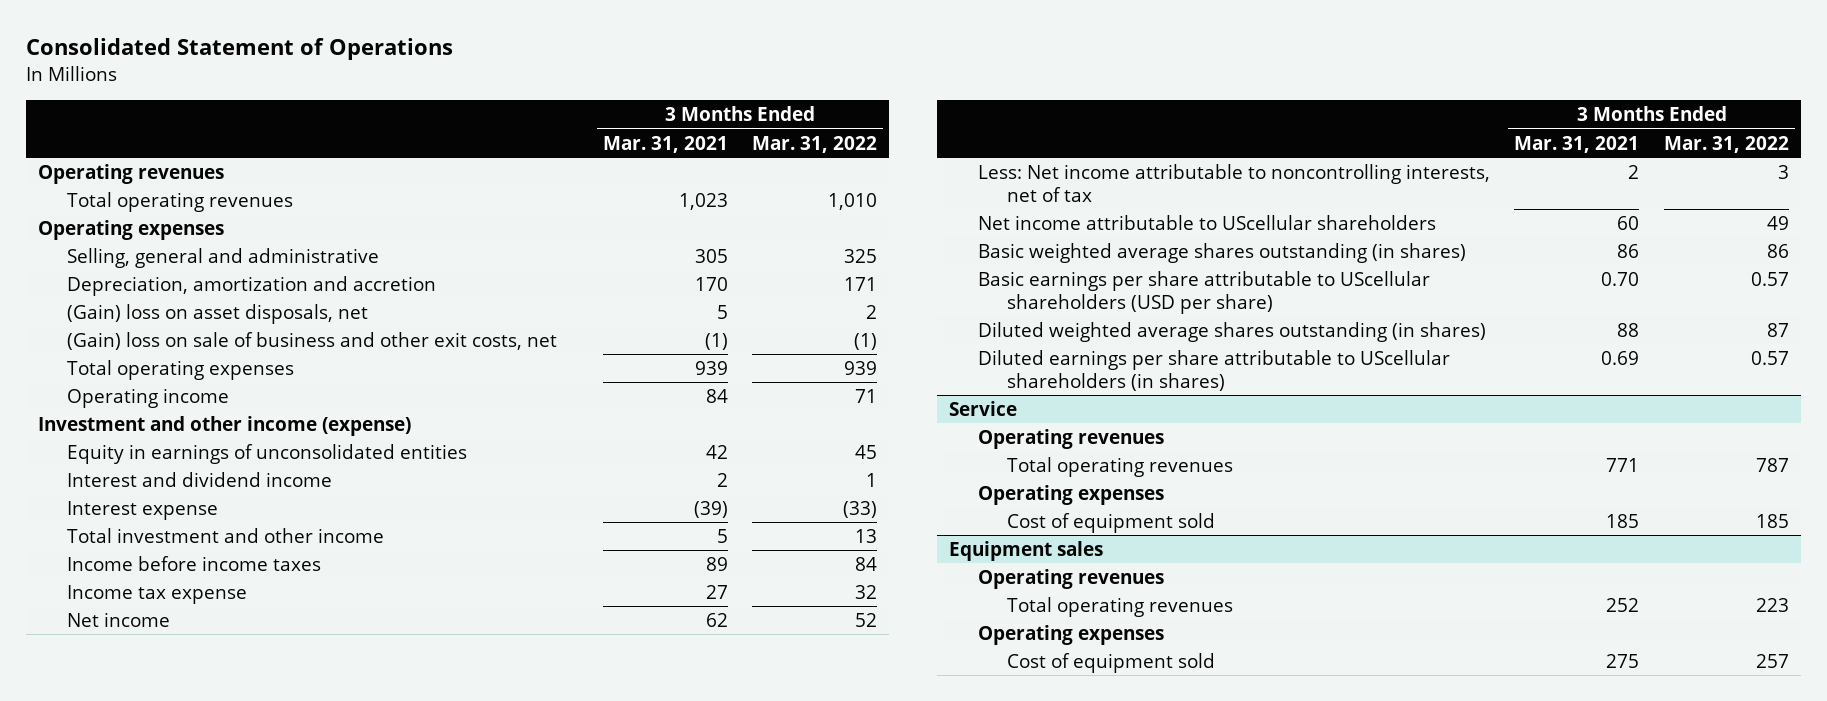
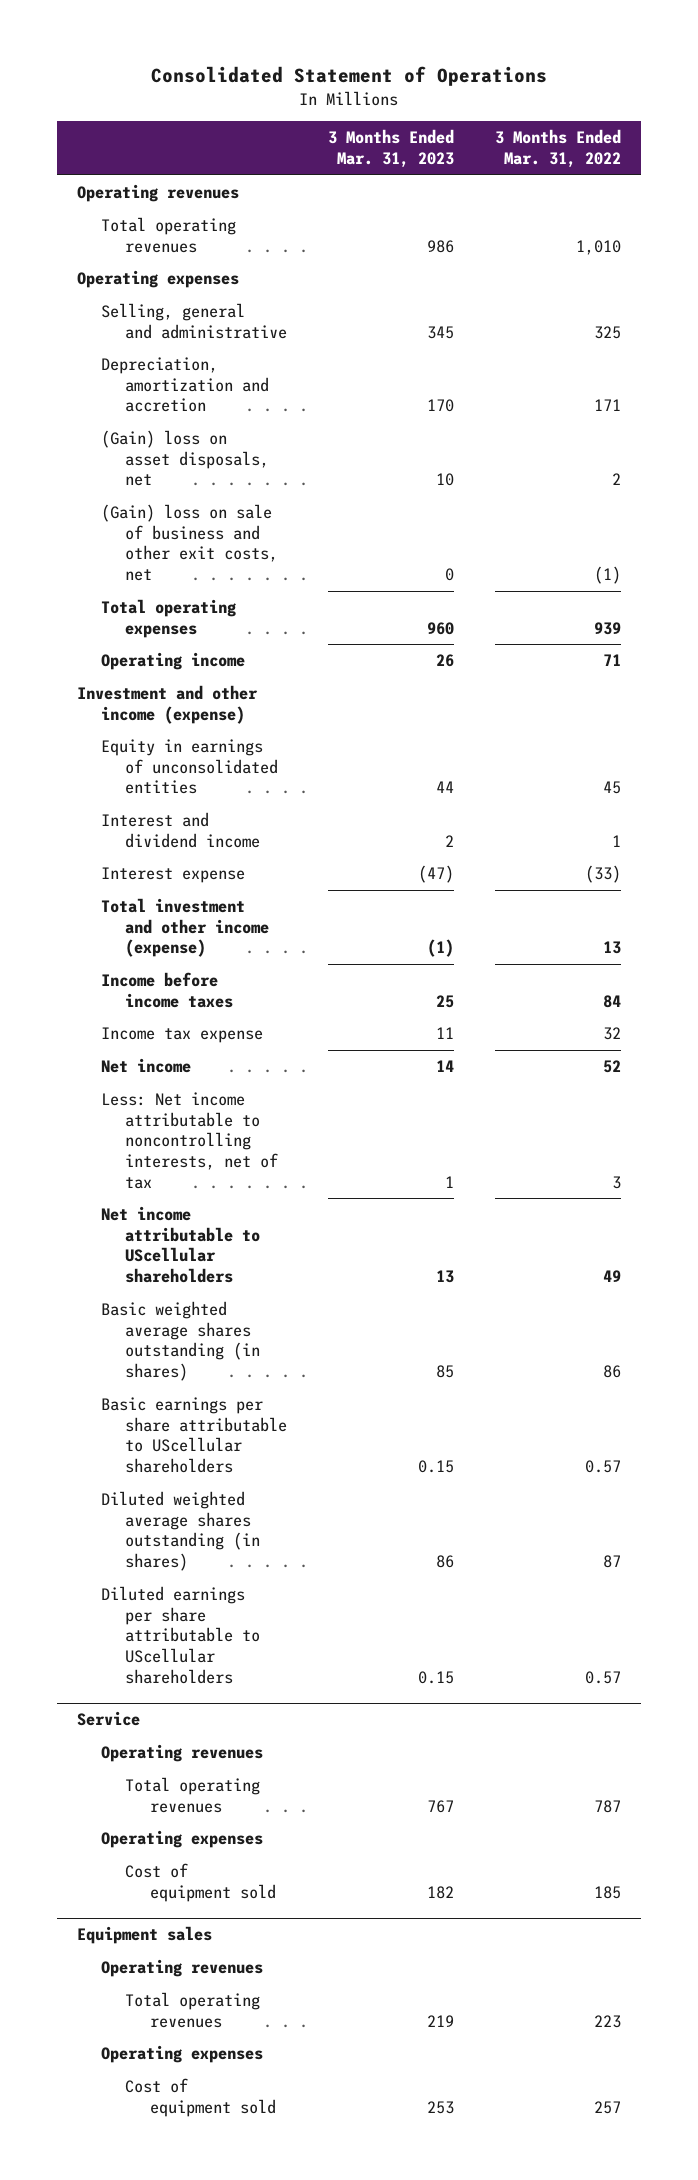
- | 3 Months Ended Mar. 31, 2021 | 3 Months Ended Mar. 31, 2022
+ | 3 Months Ended Mar. 31, 2023 | 3 Months Ended Mar. 31, 2022
- Total investment and other income | 5 | 13
+ Total investment and other income (expense) | (1) | 13
- Basic earnings per share attributable to UScellular shareholders (USD per share) | 0.70 | 0.57
+ Basic earnings per share attributable to UScellular shareholders | 0.15 | 0.57
- Diluted earnings per share attributable to UScellular shareholders (in shares) | 0.69 | 0.57
+ Diluted earnings per share attributable to UScellular shareholders | 0.15 | 0.57

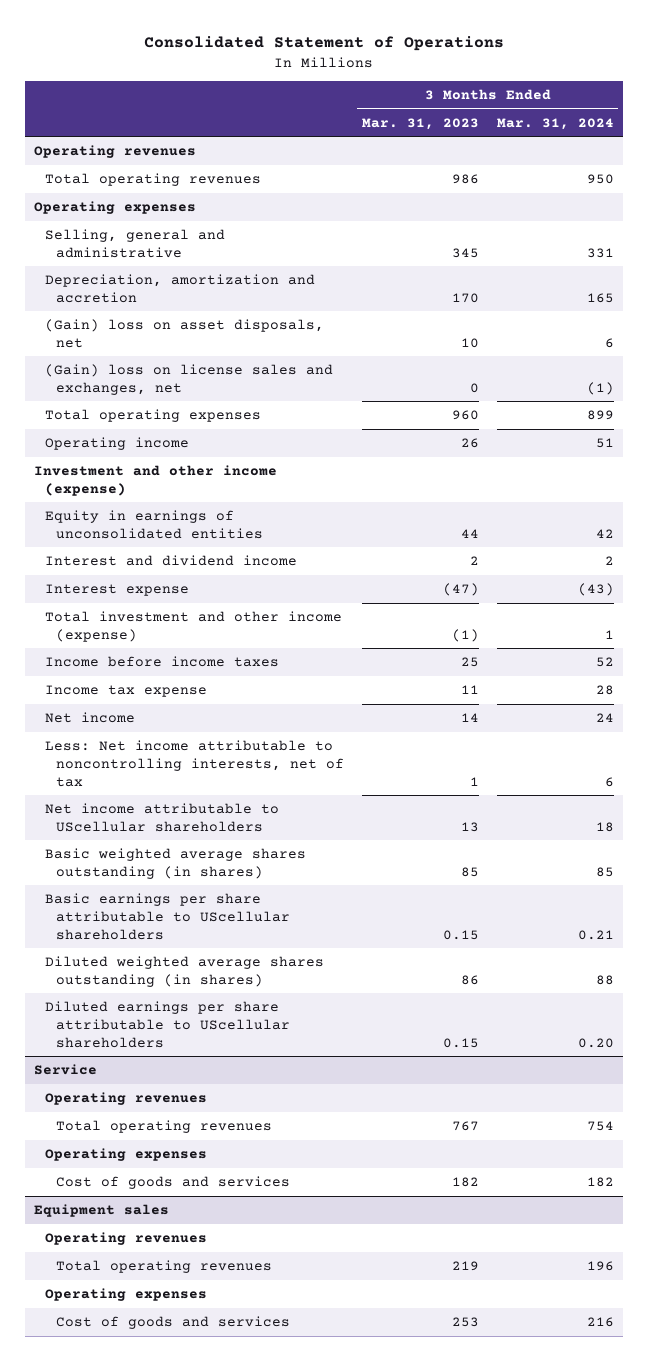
- | 3 Months Ended Mar. 31, 2023 | 3 Months Ended Mar. 31, 2022
+ | 3 Months Ended Mar. 31, 2023 | 3 Months Ended Mar. 31, 2024
- (Gain) loss on sale of business and other exit costs, net | 0 | (1)
+ (Gain) loss on license sales and exchanges, net | 0 | (1)
@ Service
- Cost of equipment sold | 182 | 185
+ Cost of goods and services | 182 | 182
@ Equipment sales
- Cost of equipment sold | 253 | 257
+ Cost of goods and services | 253 | 216

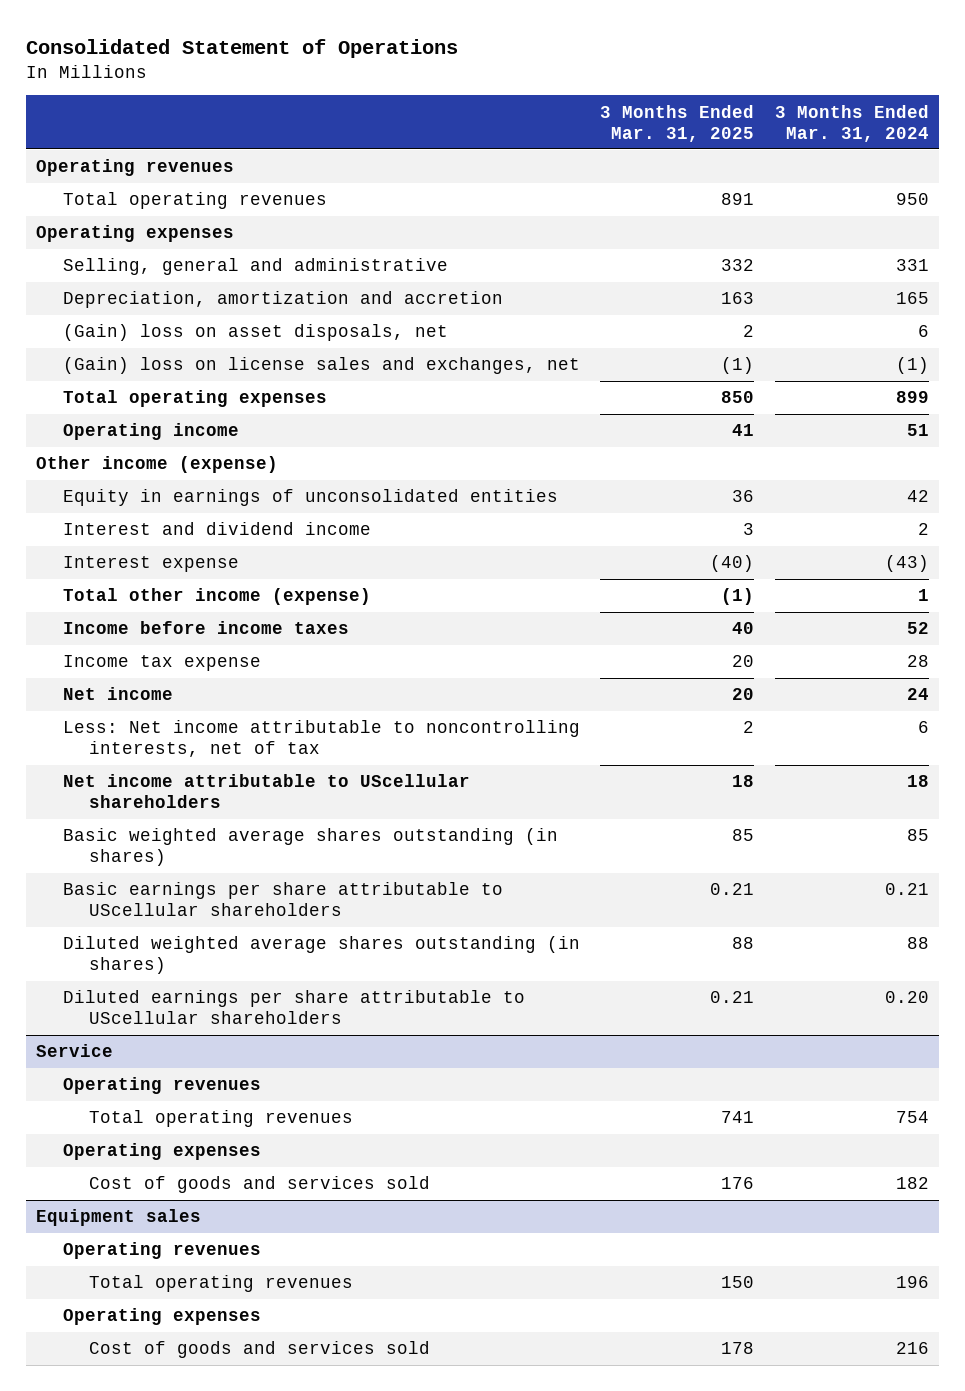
- | 3 Months Ended Mar. 31, 2023 | 3 Months Ended Mar. 31, 2024
+ | 3 Months Ended Mar. 31, 2025 | 3 Months Ended Mar. 31, 2024
- Investment and other income (expense)
+ Other income (expense)
- Total investment and other income (expense) | (1) | 1
+ Total other income (expense) | (1) | 1
@ Service
- Cost of goods and services | 182 | 182
+ Cost of goods and services sold | 176 | 182
@ Equipment sales
- Cost of goods and services | 253 | 216
+ Cost of goods and services sold | 178 | 216

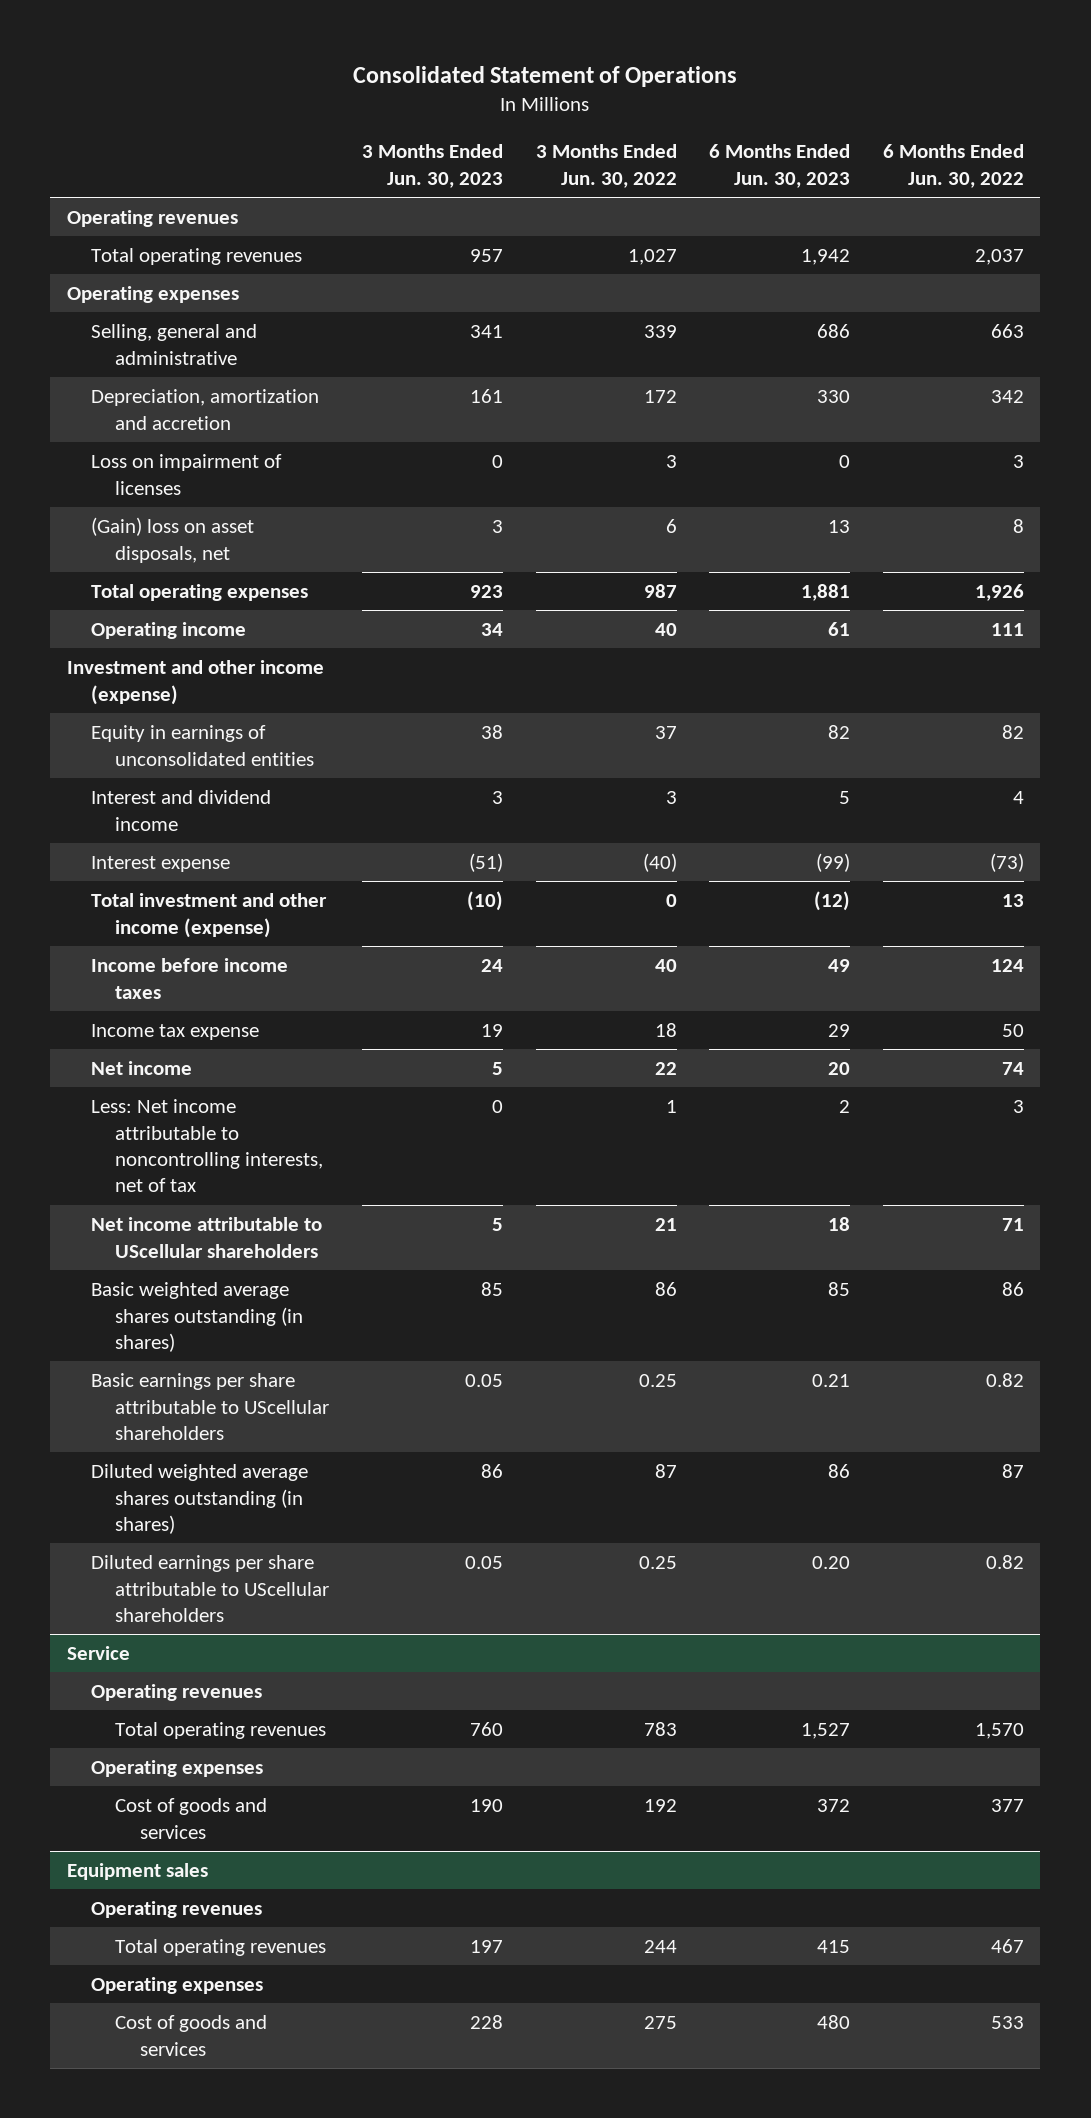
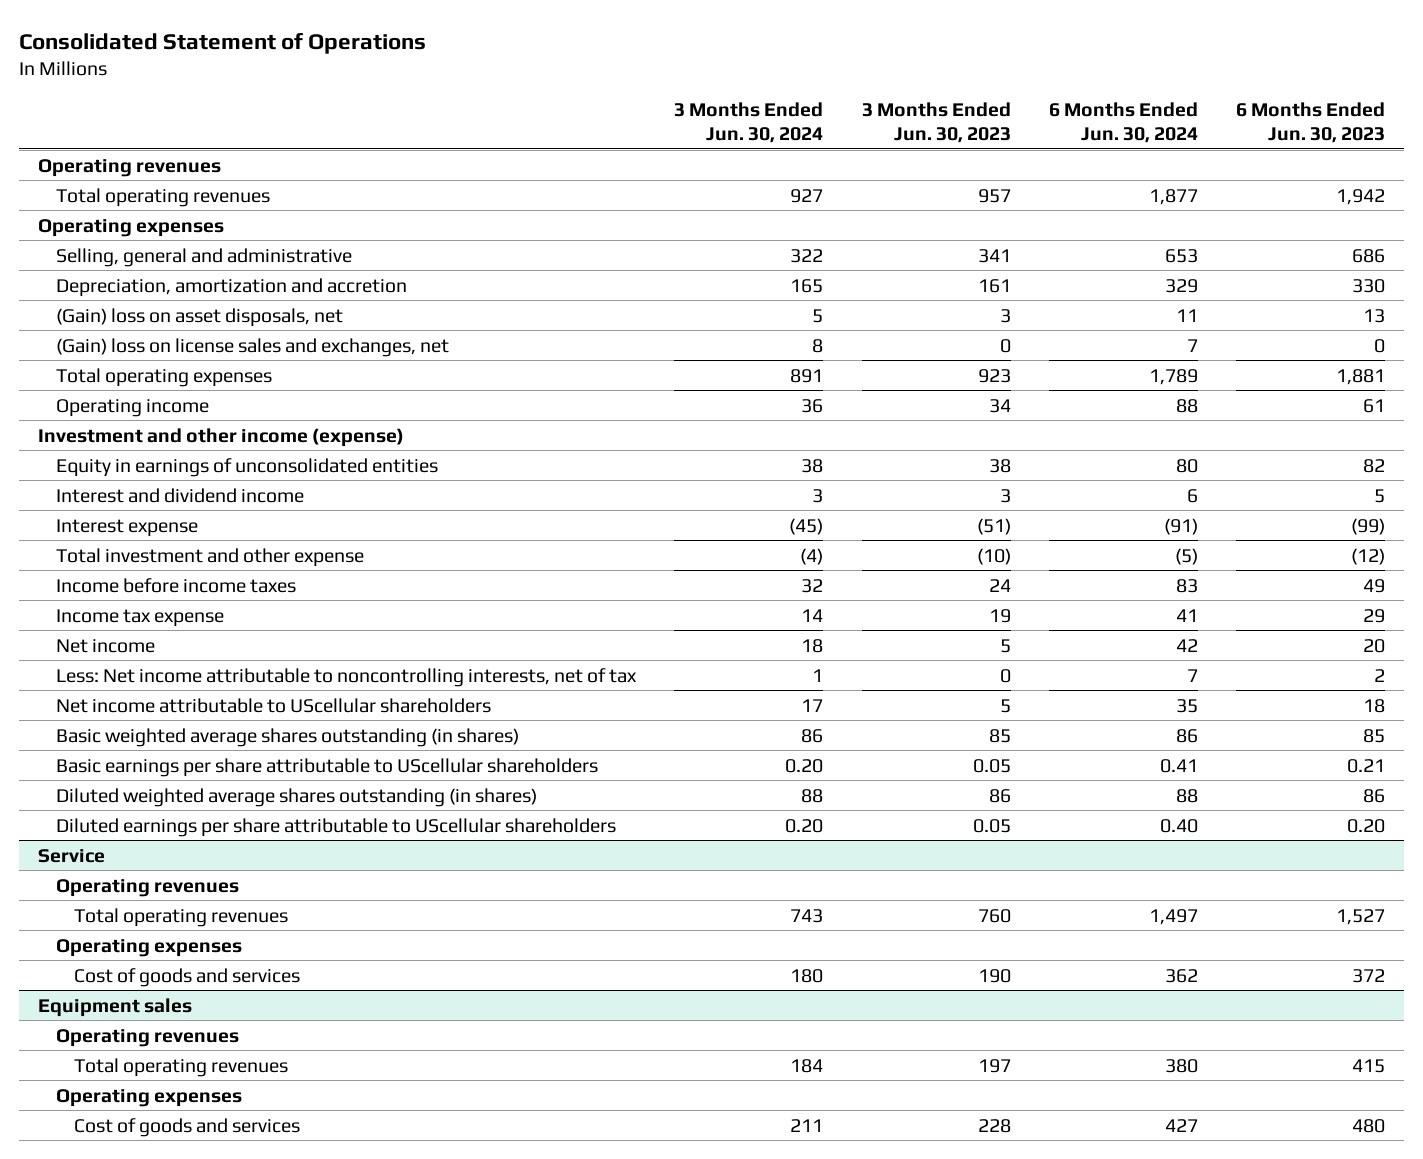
- | 3 Months Ended Jun. 30, 2023 | 3 Months Ended Jun. 30, 2022 | 6 Months Ended Jun. 30, 2023 | 6 Months Ended Jun. 30, 2022
+ | 3 Months Ended Jun. 30, 2024 | 3 Months Ended Jun. 30, 2023 | 6 Months Ended Jun. 30, 2024 | 6 Months Ended Jun. 30, 2023
- Loss on impairment of licenses | 0 | 3 | 0 | 3
+ (Gain) loss on license sales and exchanges, net | 8 | 0 | 7 | 0
- Total investment and other income (expense) | (10) | 0 | (12) | 13
+ Total investment and other expense | (4) | (10) | (5) | (12)

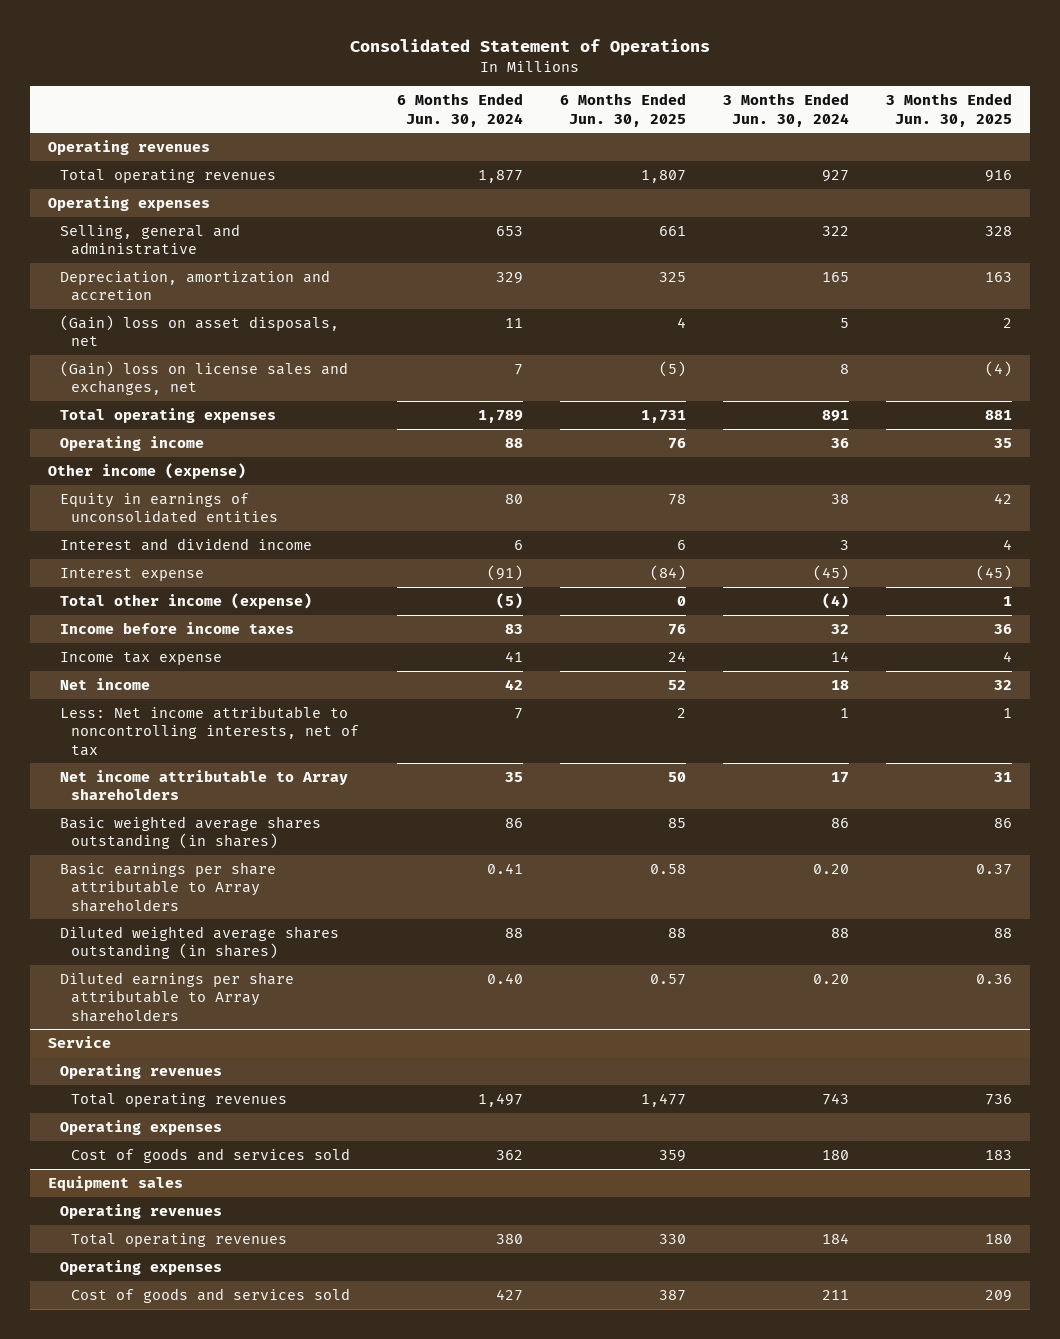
- | 3 Months Ended Jun. 30, 2024 | 3 Months Ended Jun. 30, 2023 | 6 Months Ended Jun. 30, 2024 | 6 Months Ended Jun. 30, 2023
+ | 6 Months Ended Jun. 30, 2024 | 6 Months Ended Jun. 30, 2025 | 3 Months Ended Jun. 30, 2024 | 3 Months Ended Jun. 30, 2025
- Investment and other income (expense)
+ Other income (expense)
- Total investment and other expense | (4) | (10) | (5) | (12)
+ Total other income (expense) | (5) | 0 | (4) | 1
- Net income attributable to UScellular shareholders | 17 | 5 | 35 | 18
+ Net income attributable to Array shareholders | 35 | 50 | 17 | 31
- Basic earnings per share attributable to UScellular shareholders | 0.20 | 0.05 | 0.41 | 0.21
+ Basic earnings per share attributable to Array shareholders | 0.41 | 0.58 | 0.20 | 0.37
- Diluted earnings per share attributable to UScellular shareholders | 0.20 | 0.05 | 0.40 | 0.20
+ Diluted earnings per share attributable to Array shareholders | 0.40 | 0.57 | 0.20 | 0.36
@ Service
- Cost of goods and services | 180 | 190 | 362 | 372
+ Cost of goods and services sold | 362 | 359 | 180 | 183
@ Equipment sales
- Cost of goods and services | 211 | 228 | 427 | 480
+ Cost of goods and services sold | 427 | 387 | 211 | 209

